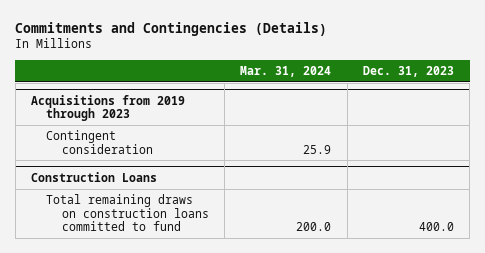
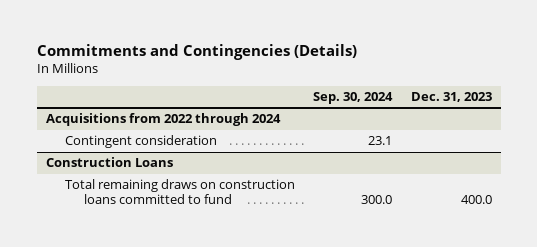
- | Mar. 31, 2024 | Dec. 31, 2023
+ | Sep. 30, 2024 | Dec. 31, 2023
- Acquisitions from 2019 through 2023
+ Acquisitions from 2022 through 2024

